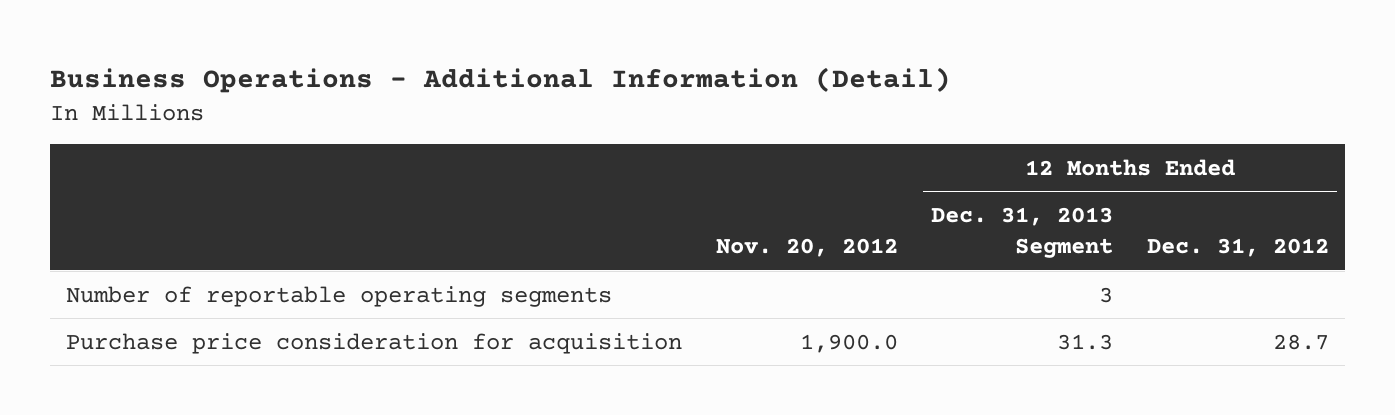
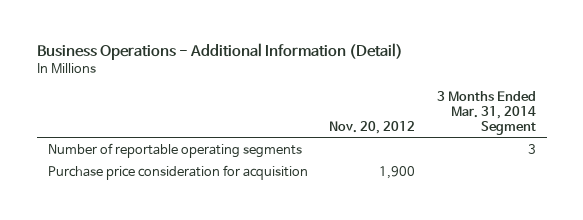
- | Nov. 20, 2012 | 12 Months Ended Dec. 31, 2013 Segment | 12 Months Ended Dec. 31, 2012
+ | Nov. 20, 2012 | 3 Months Ended Mar. 31, 2014 Segment
- Purchase price consideration for acquisition | 1,900.0 | 31.3 | 28.7
+ Purchase price consideration for acquisition | 1,900 |

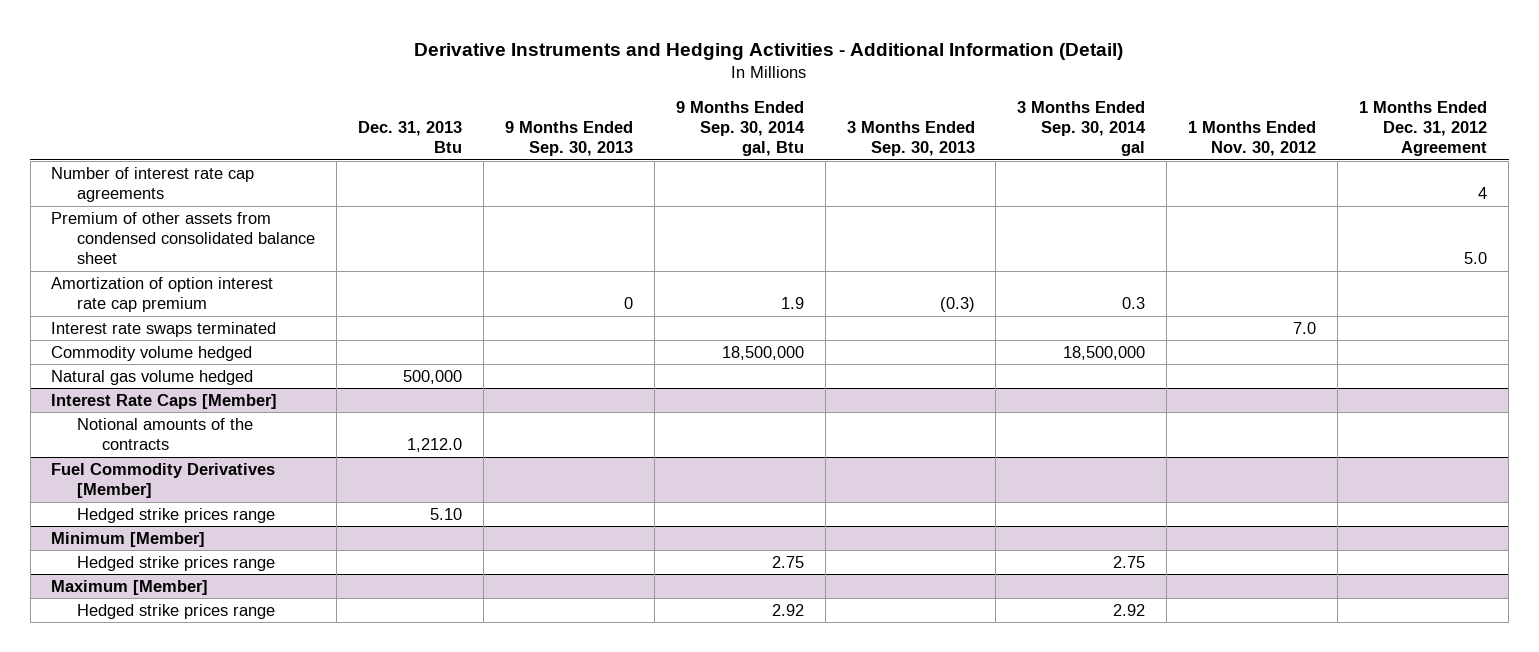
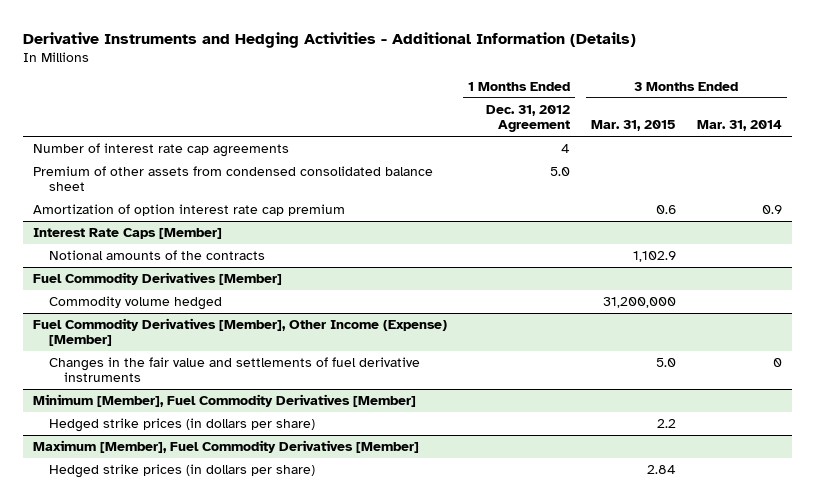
- Derivative Instruments and Hedging Activities - Additional Information (Detail)
+ Derivative Instruments and Hedging Activities - Additional Information (Details)
- | Dec. 31, 2013 Btu | 9 Months Ended Sep. 30, 2013 | 9 Months Ended Sep. 30, 2014 gal, Btu | 3 Months Ended Sep. 30, 2013 | 3 Months Ended Sep. 30, 2014 gal | 1 Months Ended Nov. 30, 2012 | 1 Months Ended Dec. 31, 2012 Agreement
+ | 1 Months Ended Dec. 31, 2012 Agreement | 3 Months Ended Mar. 31, 2015 | 3 Months Ended Mar. 31, 2014
- Interest rate swaps terminated | | | | | | 7.0 |
- Commodity volume hedged | | | 18,500,000 | | 18,500,000 | |
- Natural gas volume hedged | 500,000 | | | | | |
@ Fuel Commodity Derivatives [Member]
- Hedged strike prices range | 5.10 | | | | | |
- Minimum [Member]
- Hedged strike prices range | | | 2.75 | | 2.75 | |
- Maximum [Member]
- Hedged strike prices range | | | 2.92 | | 2.92 | |
@ Fuel Commodity Derivatives [Member]
+ Commodity volume hedged | | 31,200,000 |
+ Fuel Commodity Derivatives [Member], Other Income (Expense) [Member]
+ Changes in the fair value and settlements of fuel derivative instruments | | 5.0 | 0
+ Minimum [Member], Fuel Commodity Derivatives [Member]
+ Hedged strike prices (in dollars per share) | | 2.2 |
+ Maximum [Member], Fuel Commodity Derivatives [Member]
+ Hedged strike prices (in dollars per share) | | 2.84 |

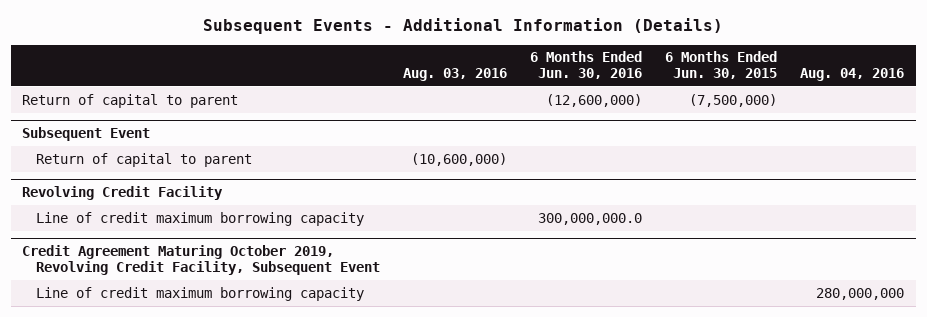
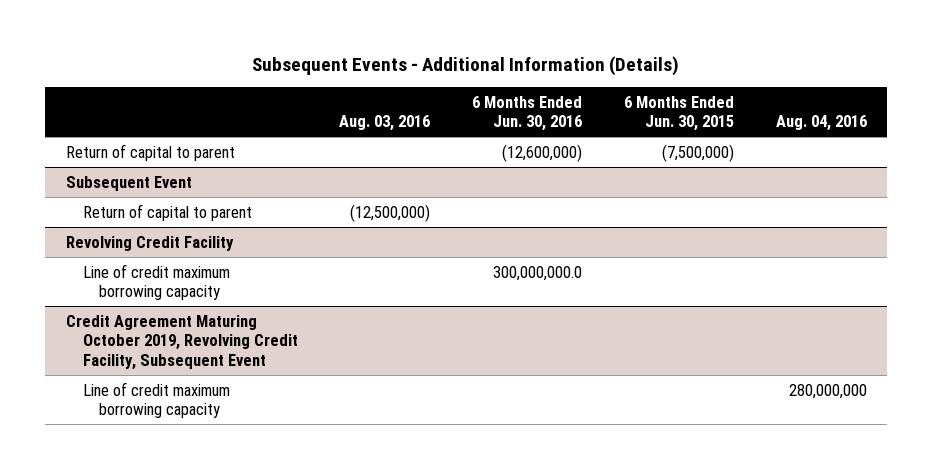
@ Subsequent Event
- Return of capital to parent | (10,600,000) | | |
+ Return of capital to parent | (12,500,000) | | |

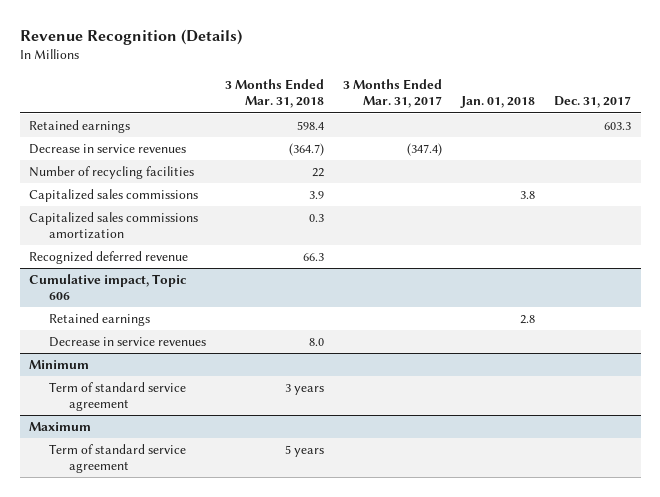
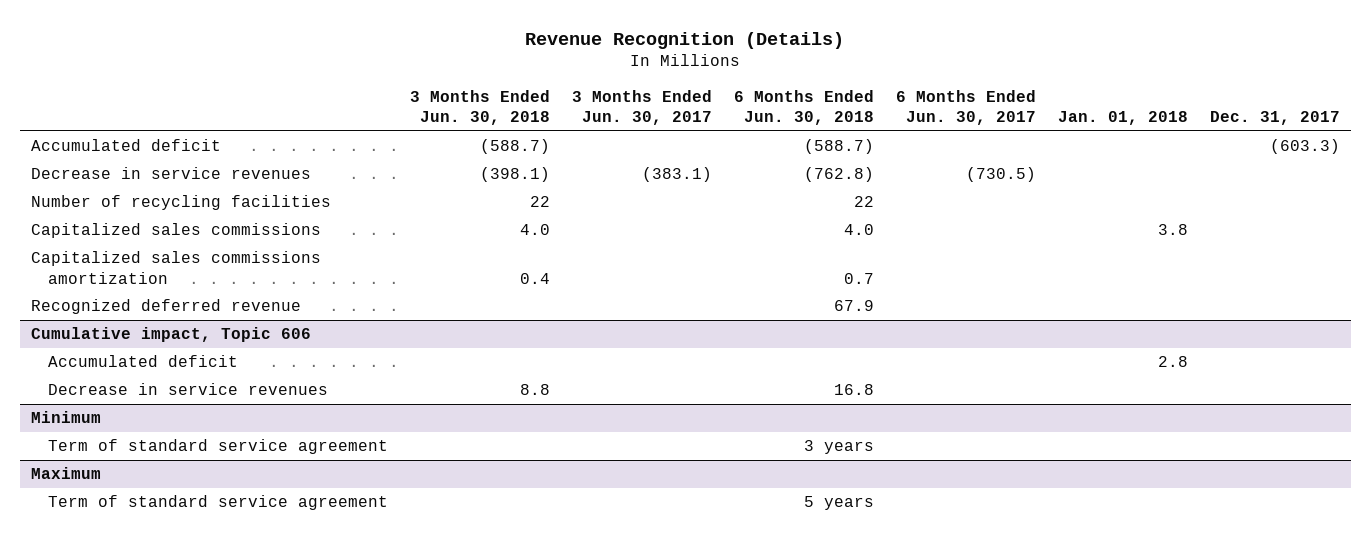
- | 3 Months Ended Mar. 31, 2018 | 3 Months Ended Mar. 31, 2017 | Jan. 01, 2018 | Dec. 31, 2017
+ | 3 Months Ended Jun. 30, 2018 | 3 Months Ended Jun. 30, 2017 | 6 Months Ended Jun. 30, 2018 | 6 Months Ended Jun. 30, 2017 | Jan. 01, 2018 | Dec. 31, 2017
- Retained earnings | 598.4 | | | 603.3
+ Accumulated deficit | (588.7) | | (588.7) | | | (603.3)
@ Cumulative impact, Topic 606
- Retained earnings | | | 2.8 |
+ Accumulated deficit | | | | | 2.8 |

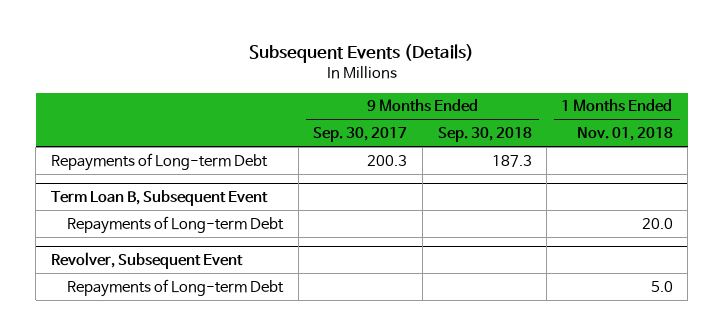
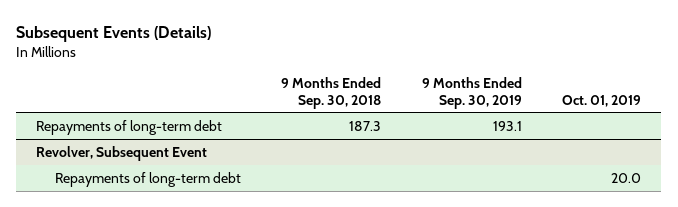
- | 9 Months Ended Sep. 30, 2017 | 9 Months Ended Sep. 30, 2018 | 1 Months Ended Nov. 01, 2018
+ | 9 Months Ended Sep. 30, 2018 | 9 Months Ended Sep. 30, 2019 | Oct. 01, 2019
- Repayments of Long-term Debt | 200.3 | 187.3 |
- Term Loan B, Subsequent Event
- Repayments of Long-term Debt | | | 20.0
+ Repayments of long-term debt | 187.3 | 193.1 |
@ Revolver, Subsequent Event
- Repayments of Long-term Debt | | | 5.0
+ Repayments of long-term debt | | | 20.0

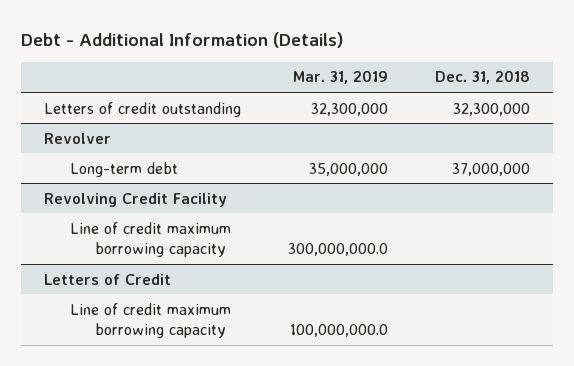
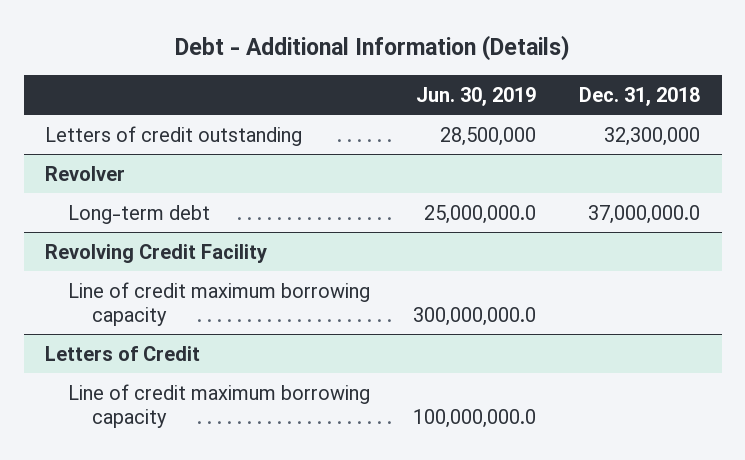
- | Mar. 31, 2019 | Dec. 31, 2018
+ | Jun. 30, 2019 | Dec. 31, 2018
@ Revolver
- Long-term debt | 35,000,000 | 37,000,000
+ Long-term debt | 25,000,000.0 | 37,000,000.0

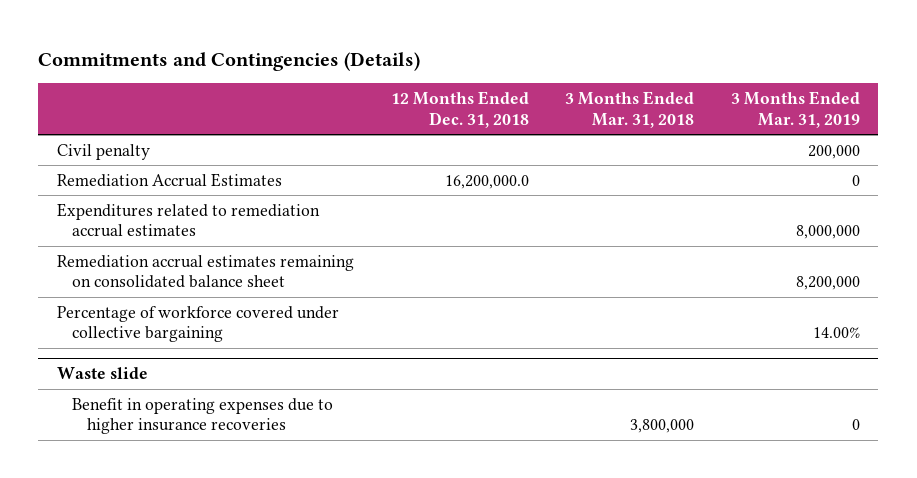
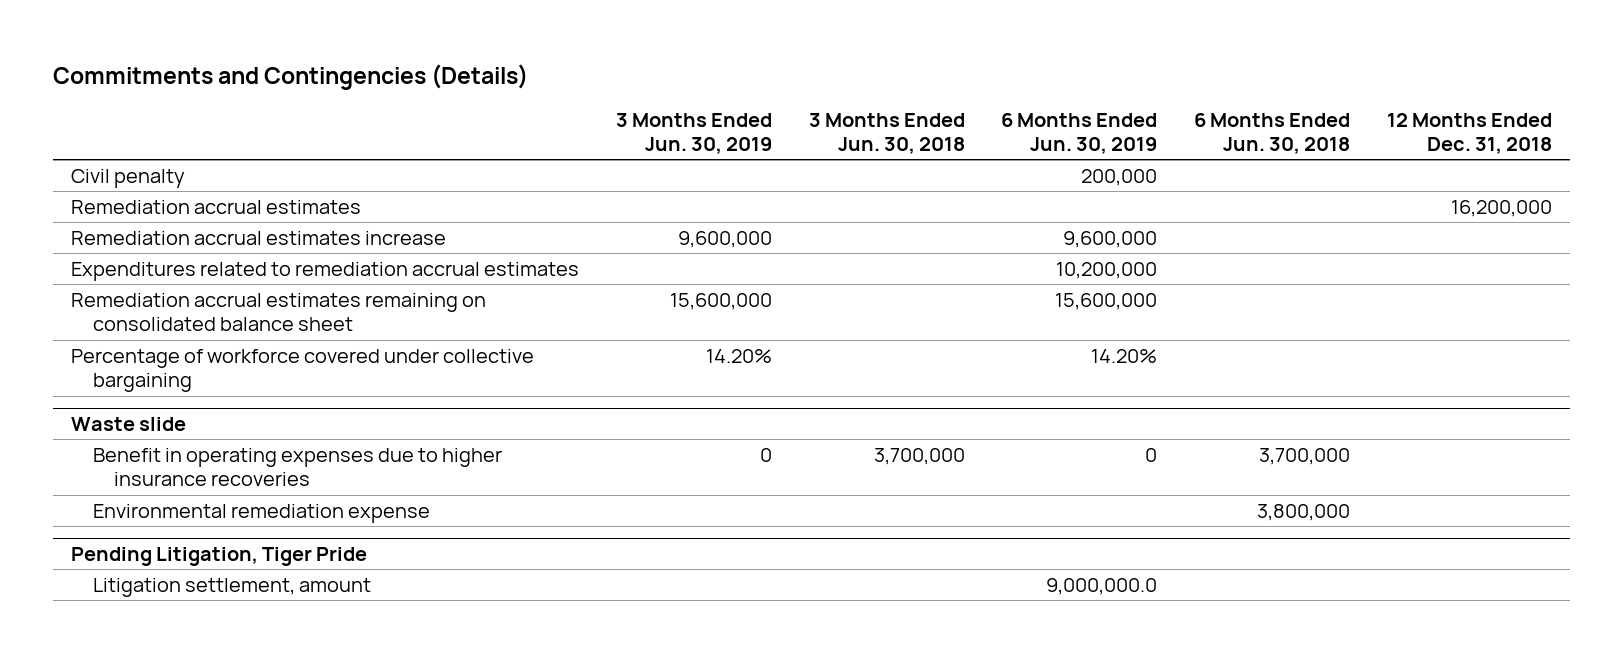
- | 12 Months Ended Dec. 31, 2018 | 3 Months Ended Mar. 31, 2018 | 3 Months Ended Mar. 31, 2019
+ | 3 Months Ended Jun. 30, 2019 | 3 Months Ended Jun. 30, 2018 | 6 Months Ended Jun. 30, 2019 | 6 Months Ended Jun. 30, 2018 | 12 Months Ended Dec. 31, 2018
- Remediation Accrual Estimates | 16,200,000.0 | | 0
+ Remediation accrual estimates | | | | | 16,200,000
+ Remediation accrual estimates increase | 9,600,000 | | 9,600,000 | |
@ Waste slide
+ Environmental remediation expense | | | | 3,800,000 |
+ Pending Litigation, Tiger Pride
+ Litigation settlement, amount | | | 9,000,000.0 | |

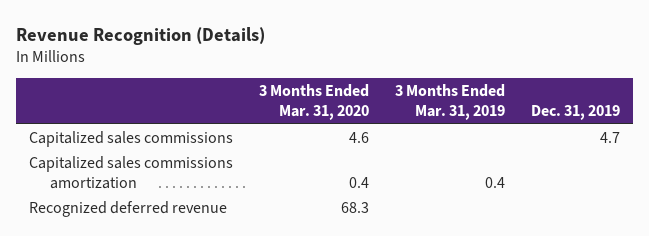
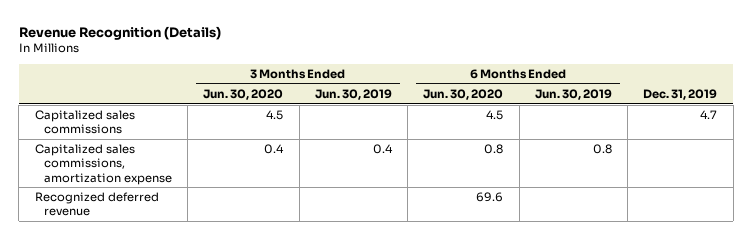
- | 3 Months Ended Mar. 31, 2020 | 3 Months Ended Mar. 31, 2019 | Dec. 31, 2019
+ | 3 Months Ended Jun. 30, 2020 | 3 Months Ended Jun. 30, 2019 | 6 Months Ended Jun. 30, 2020 | 6 Months Ended Jun. 30, 2019 | Dec. 31, 2019
- Capitalized sales commissions amortization | 0.4 | 0.4 |
+ Capitalized sales commissions, amortization expense | 0.4 | 0.4 | 0.8 | 0.8 |

